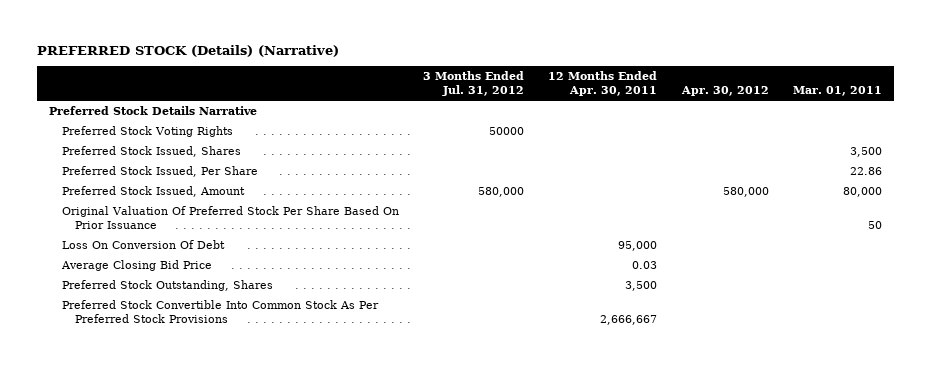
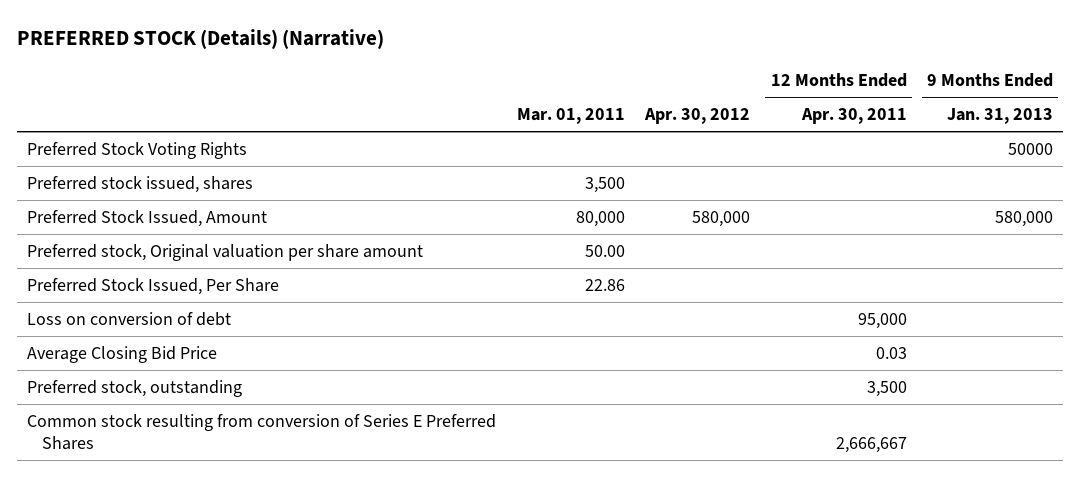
- | 3 Months Ended Jul. 31, 2012 | 12 Months Ended Apr. 30, 2011 | Apr. 30, 2012 | Mar. 01, 2011
+ | Mar. 01, 2011 | Apr. 30, 2012 | 12 Months Ended Apr. 30, 2011 | 9 Months Ended Jan. 31, 2013
- Preferred Stock Details Narrative
- Preferred Stock Issued, Shares | | | | 3,500
+ Preferred stock issued, shares | 3,500 | | |
- Original Valuation Of Preferred Stock Per Share Based On Prior Issuance | | | | 50
- Loss On Conversion Of Debt | | 95,000 | |
+ Preferred stock, Original valuation per share amount | 50.00 | | |
moved down: Preferred Stock Issued, Per Share | 22.86 | | |
+ Loss on conversion of debt | | | 95,000 |
- Preferred Stock Outstanding, Shares | | 3,500 | |
- Preferred Stock Convertible Into Common Stock As Per Preferred Stock Provisions | | 2,666,667 | |
+ Preferred stock, outstanding | | | 3,500 |
+ Common stock resulting from conversion of Series E Preferred Shares | | | 2,666,667 |

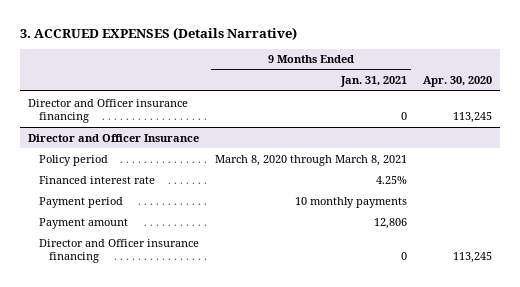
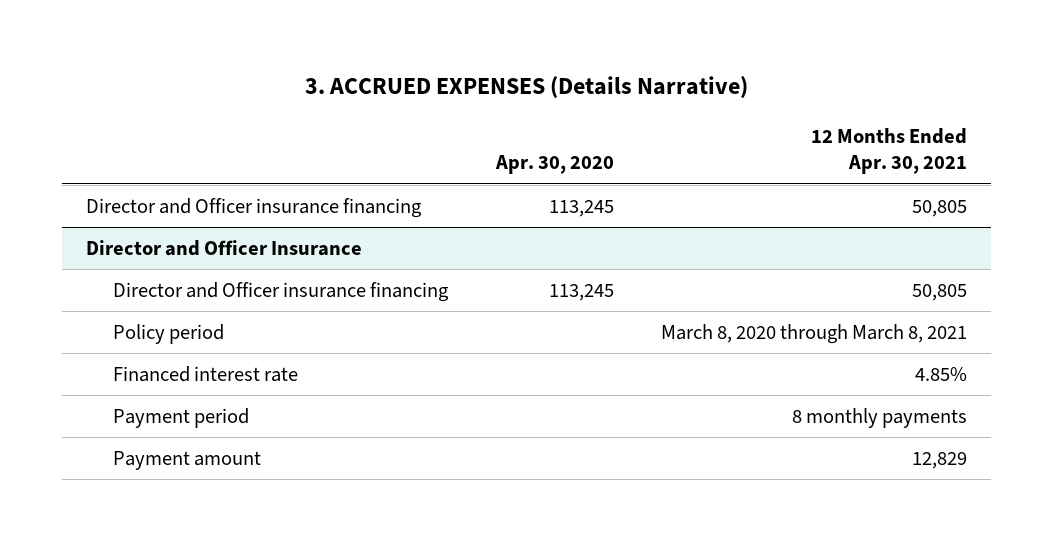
- | 9 Months Ended Jan. 31, 2021 | Apr. 30, 2020
+ | Apr. 30, 2020 | 12 Months Ended Apr. 30, 2021
@ Director and Officer Insurance
moved up: Director and Officer insurance financing | 113,245 | 50,805

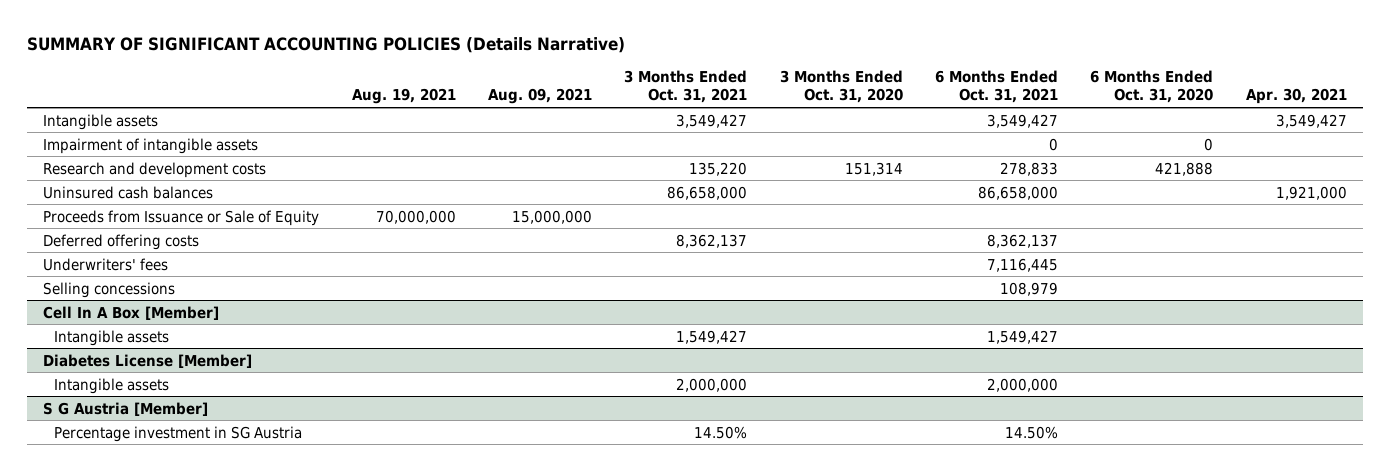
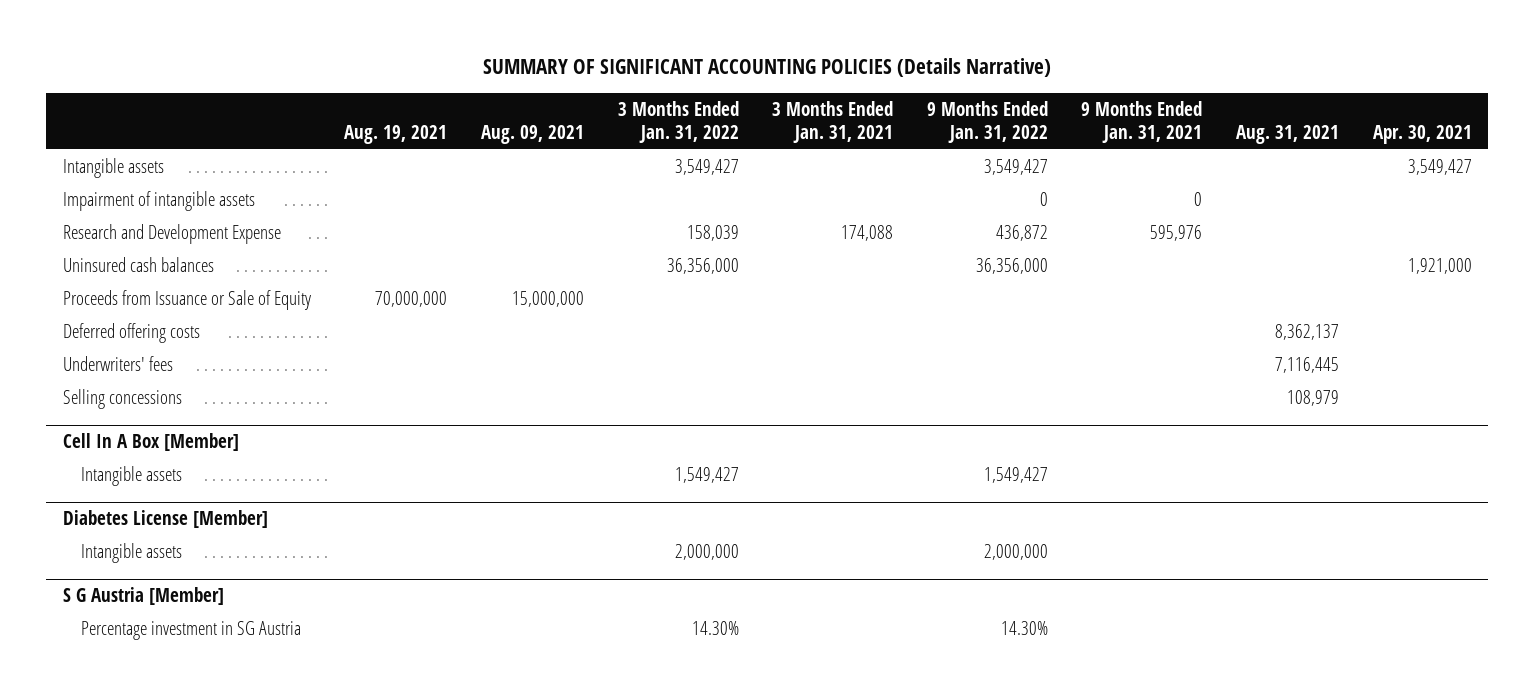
- | Aug. 19, 2021 | Aug. 09, 2021 | 3 Months Ended Oct. 31, 2021 | 3 Months Ended Oct. 31, 2020 | 6 Months Ended Oct. 31, 2021 | 6 Months Ended Oct. 31, 2020 | Apr. 30, 2021
+ | Aug. 19, 2021 | Aug. 09, 2021 | 3 Months Ended Jan. 31, 2022 | 3 Months Ended Jan. 31, 2021 | 9 Months Ended Jan. 31, 2022 | 9 Months Ended Jan. 31, 2021 | Aug. 31, 2021 | Apr. 30, 2021
- Research and development costs | | | 135,220 | 151,314 | 278,833 | 421,888 |
+ Research and Development Expense | | | 158,039 | 174,088 | 436,872 | 595,976 | |

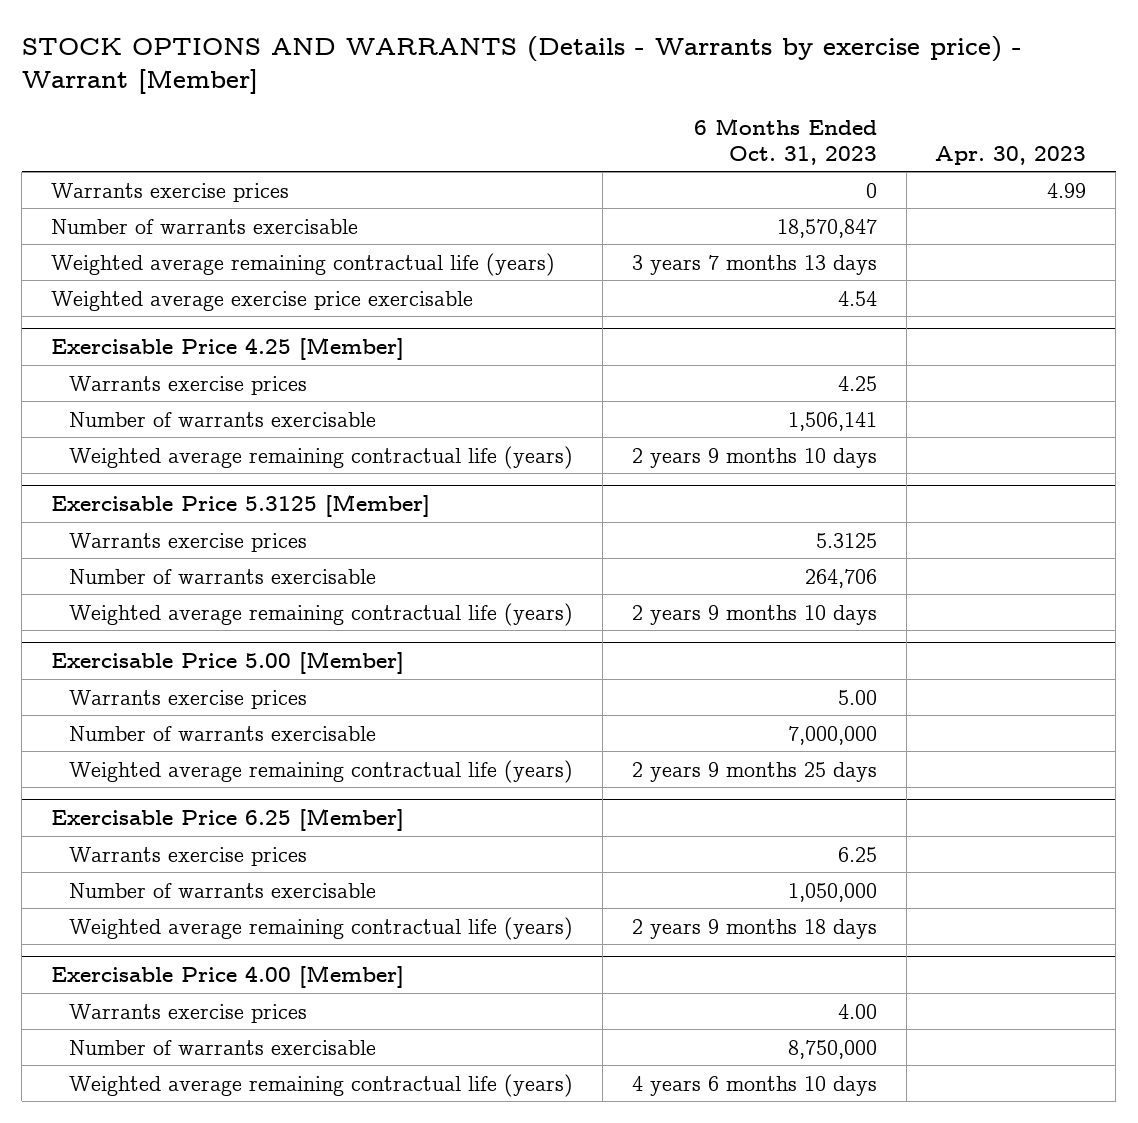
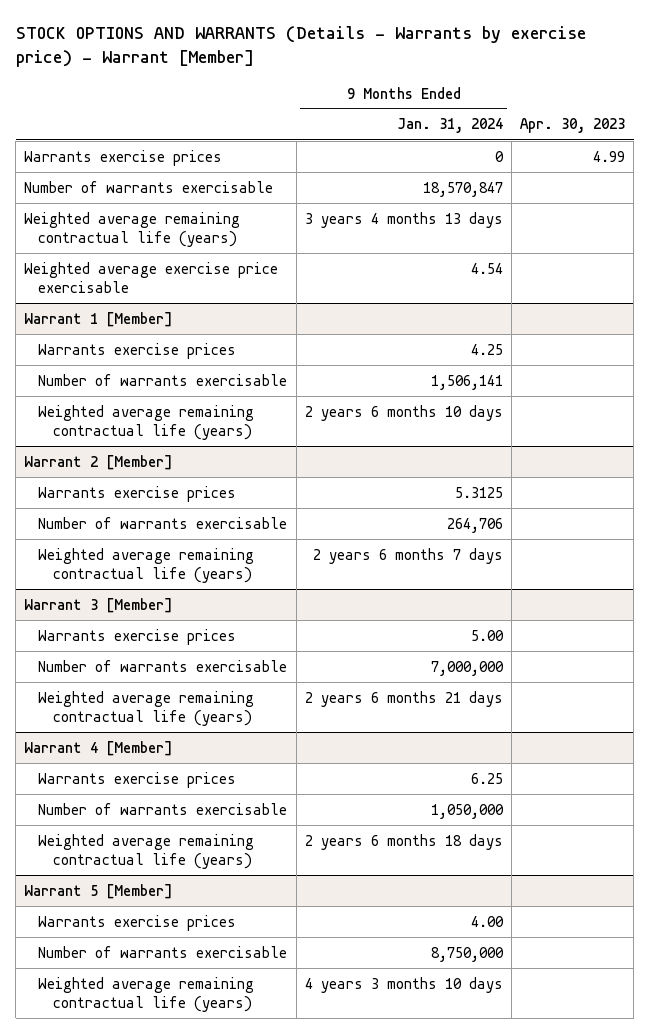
- | 6 Months Ended Oct. 31, 2023 | Apr. 30, 2023
+ | 9 Months Ended Jan. 31, 2024 | Apr. 30, 2023
- Exercisable Price 4.25 [Member]
+ Warrant 1 [Member]
- Exercisable Price 5.3125 [Member]
+ Warrant 2 [Member]
- Exercisable Price 5.00 [Member]
+ Warrant 3 [Member]
- Exercisable Price 6.25 [Member]
+ Warrant 4 [Member]
- Exercisable Price 4.00 [Member]
+ Warrant 5 [Member]

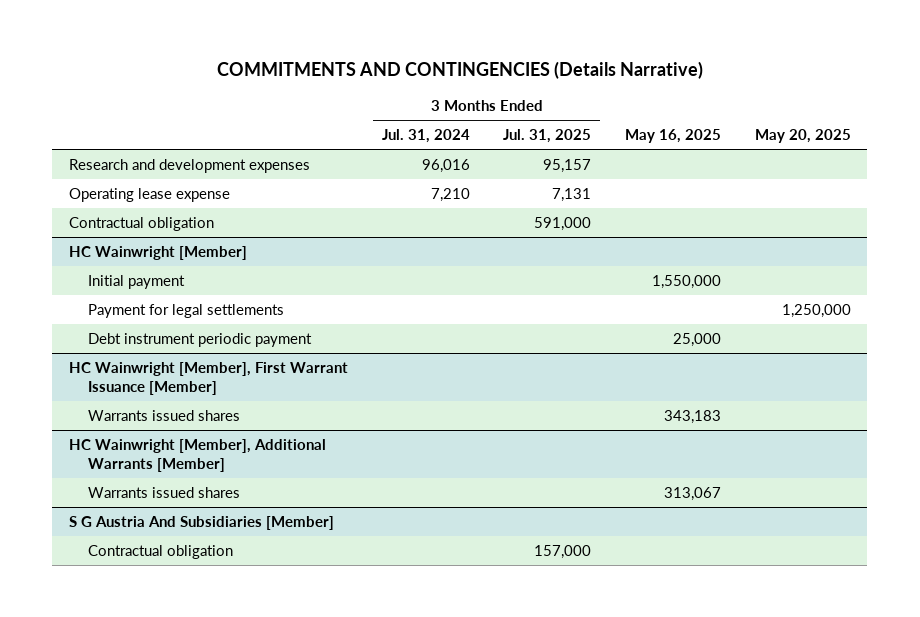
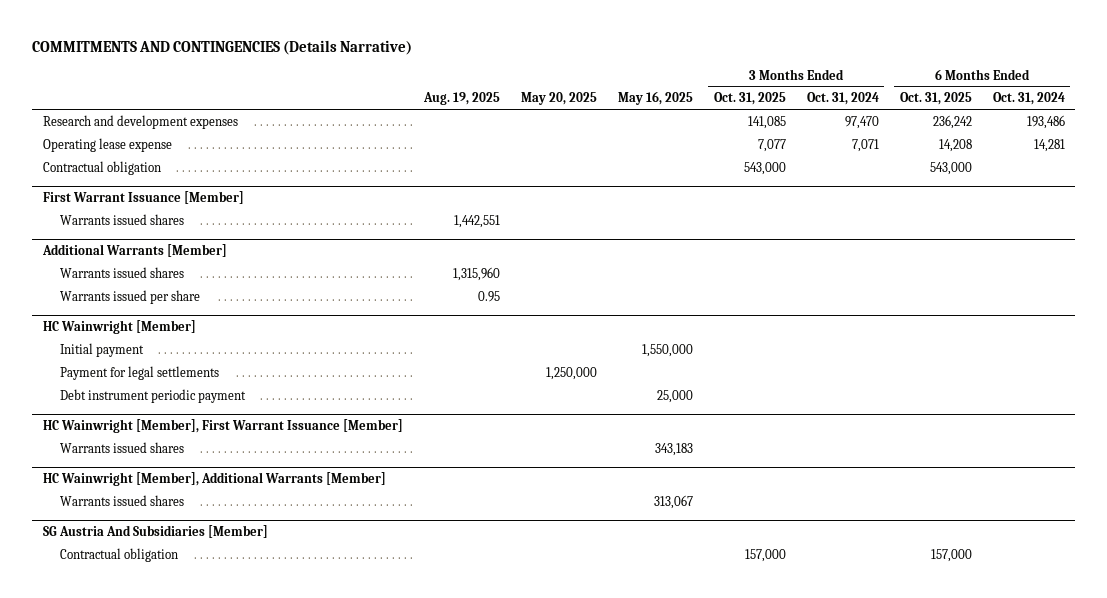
- | 3 Months Ended Jul. 31, 2024 | 3 Months Ended Jul. 31, 2025 | May 16, 2025 | May 20, 2025
+ | Aug. 19, 2025 | May 20, 2025 | May 16, 2025 | 3 Months Ended Oct. 31, 2025 | 3 Months Ended Oct. 31, 2024 | 6 Months Ended Oct. 31, 2025 | 6 Months Ended Oct. 31, 2024
+ First Warrant Issuance [Member]
+ Warrants issued shares | 1,442,551 | | | | | |
+ Additional Warrants [Member]
+ Warrants issued shares | 1,315,960 | | | | | |
+ Warrants issued per share | 0.95 | | | | | |
- S G Austria And Subsidiaries [Member]
+ SG Austria And Subsidiaries [Member]

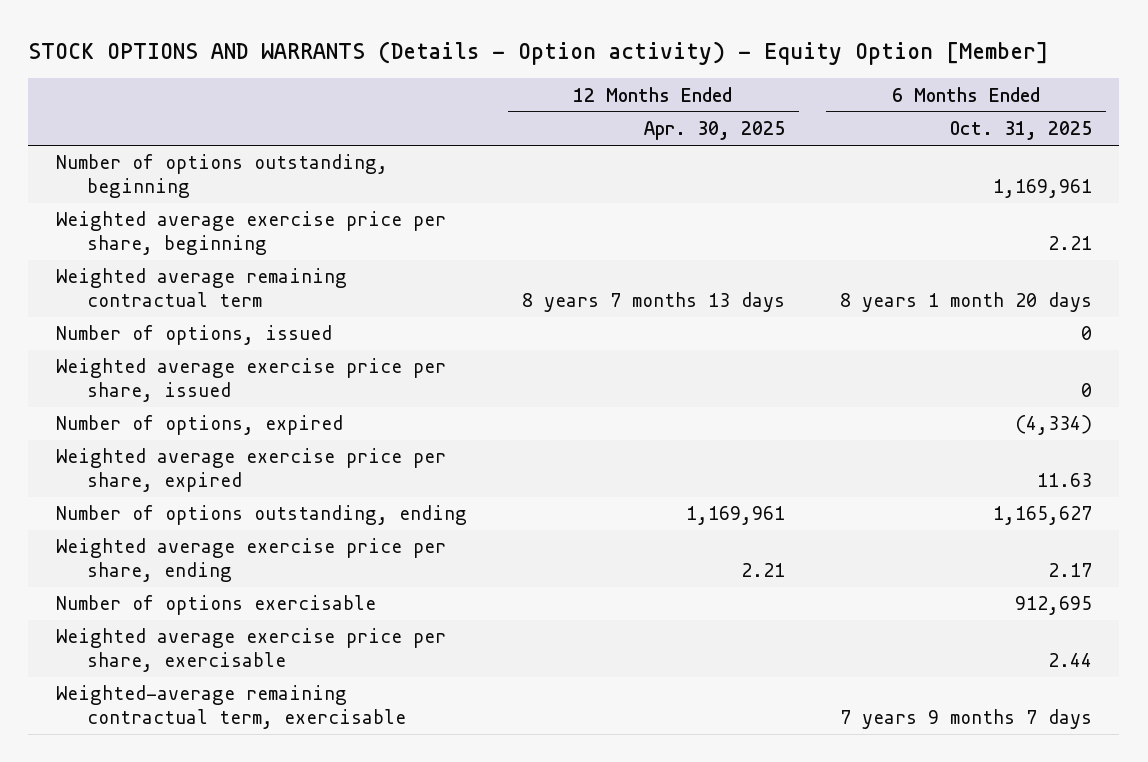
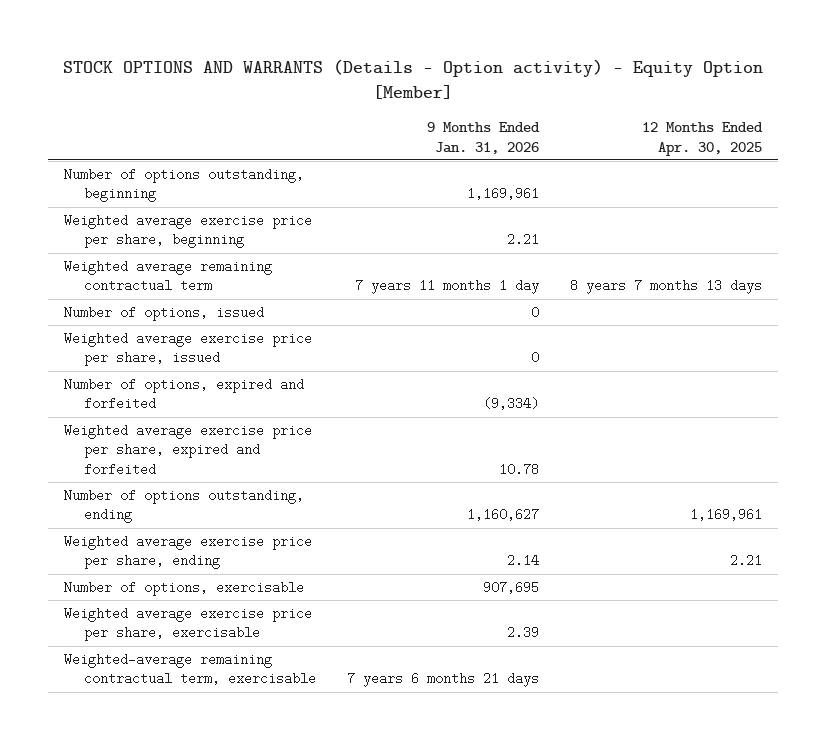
- | 12 Months Ended Apr. 30, 2025 | 6 Months Ended Oct. 31, 2025
+ | 9 Months Ended Jan. 31, 2026 | 12 Months Ended Apr. 30, 2025
- Number of options, expired | | (4,334)
- Weighted average exercise price per share, expired | | 11.63
+ Number of options, expired and forfeited | (9,334) |
+ Weighted average exercise price per share, expired and forfeited | 10.78 |
- Number of options exercisable | | 912,695
+ Number of options, exercisable | 907,695 |

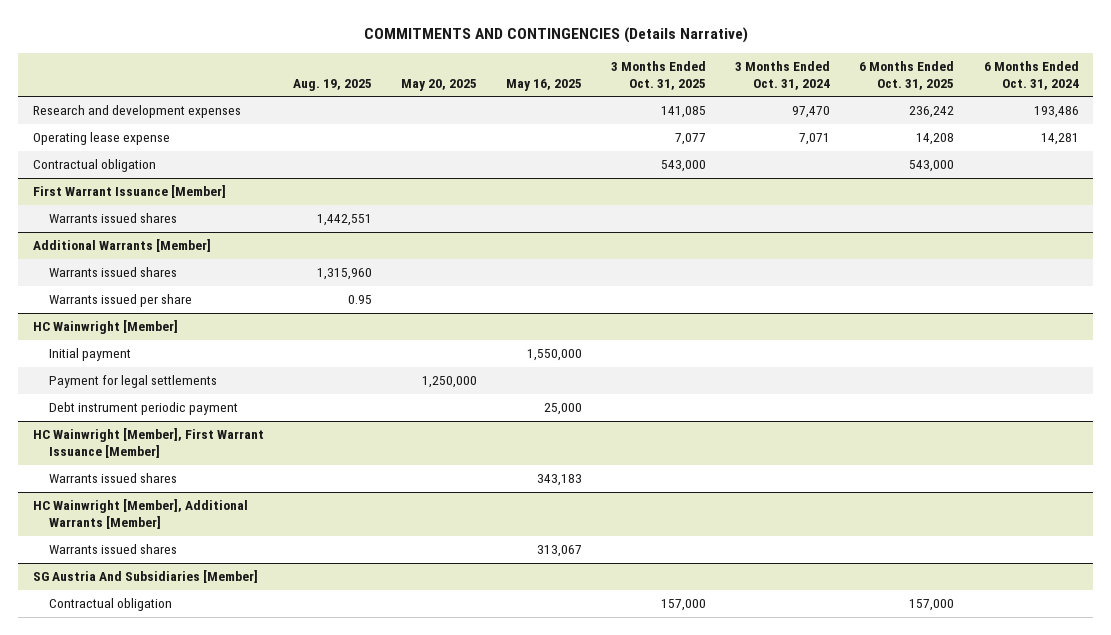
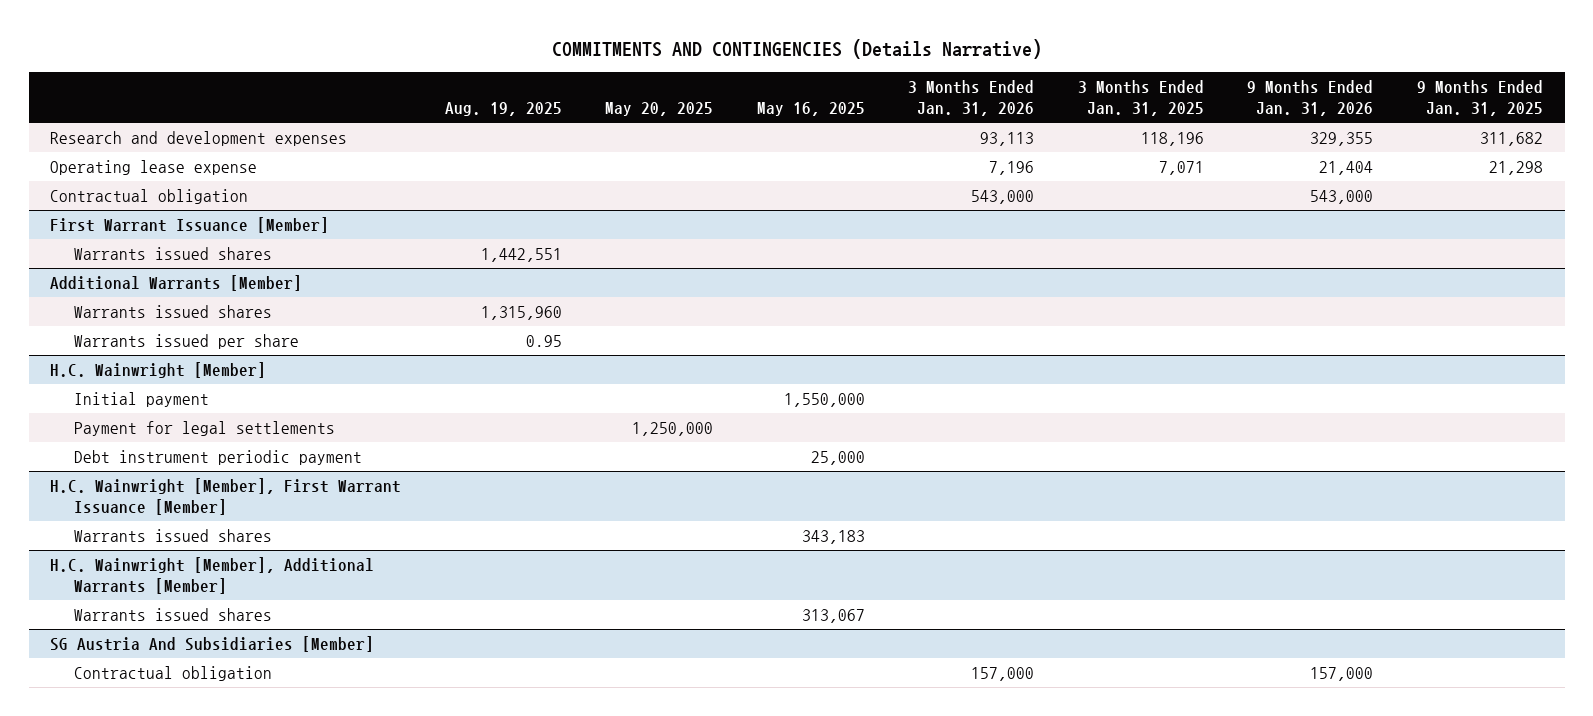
- | Aug. 19, 2025 | May 20, 2025 | May 16, 2025 | 3 Months Ended Oct. 31, 2025 | 3 Months Ended Oct. 31, 2024 | 6 Months Ended Oct. 31, 2025 | 6 Months Ended Oct. 31, 2024
+ | Aug. 19, 2025 | May 20, 2025 | May 16, 2025 | 3 Months Ended Jan. 31, 2026 | 3 Months Ended Jan. 31, 2025 | 9 Months Ended Jan. 31, 2026 | 9 Months Ended Jan. 31, 2025
- HC Wainwright [Member]
+ H.C. Wainwright [Member]
- HC Wainwright [Member], First Warrant Issuance [Member]
+ H.C. Wainwright [Member], First Warrant Issuance [Member]
- HC Wainwright [Member], Additional Warrants [Member]
+ H.C. Wainwright [Member], Additional Warrants [Member]

